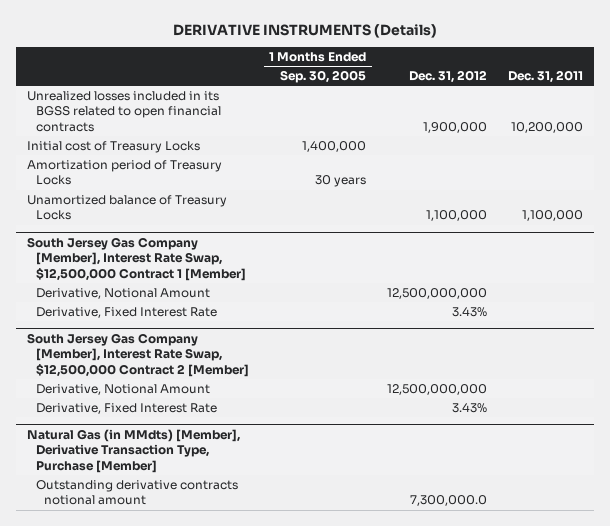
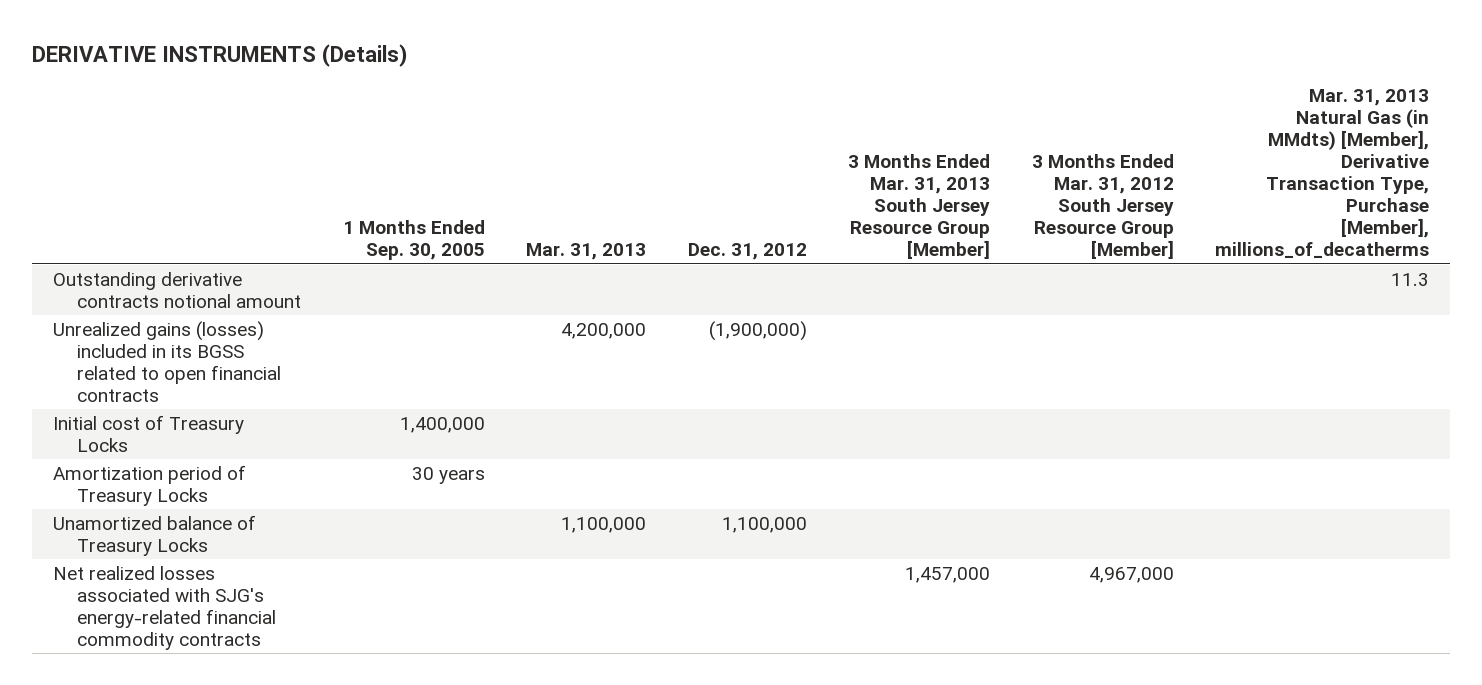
- | 1 Months Ended Sep. 30, 2005 | Dec. 31, 2012 | Dec. 31, 2011
+ | 1 Months Ended Sep. 30, 2005 | Mar. 31, 2013 | Dec. 31, 2012 | 3 Months Ended Mar. 31, 2013 South Jersey Resource Group [Member] | 3 Months Ended Mar. 31, 2012 South Jersey Resource Group [Member] | Mar. 31, 2013 Natural Gas (in MMdts) [Member], Derivative Transaction Type, Purchase [Member], millions_of_decatherms
- Unrealized losses included in its BGSS related to open financial contracts | | 1,900,000 | 10,200,000
+ Outstanding derivative contracts notional amount | | | | | | 11.3
+ Unrealized gains (losses) included in its BGSS related to open financial contracts | | 4,200,000 | (1,900,000) | | |
- South Jersey Gas Company [Member], Interest Rate Swap, $12,500,000 Contract 1 [Member]
- Derivative, Notional Amount | | 12,500,000,000 |
- Derivative, Fixed Interest Rate | | 3.43% |
- South Jersey Gas Company [Member], Interest Rate Swap, $12,500,000 Contract 2 [Member]
- Derivative, Notional Amount | | 12,500,000,000 |
- Derivative, Fixed Interest Rate | | 3.43% |
- Natural Gas (in MMdts) [Member], Derivative Transaction Type, Purchase [Member]
- Outstanding derivative contracts notional amount | | 7,300,000.0 |
+ Net realized losses associated with SJG's energy-related financial commodity contracts | | | | 1,457,000 | 4,967,000 |

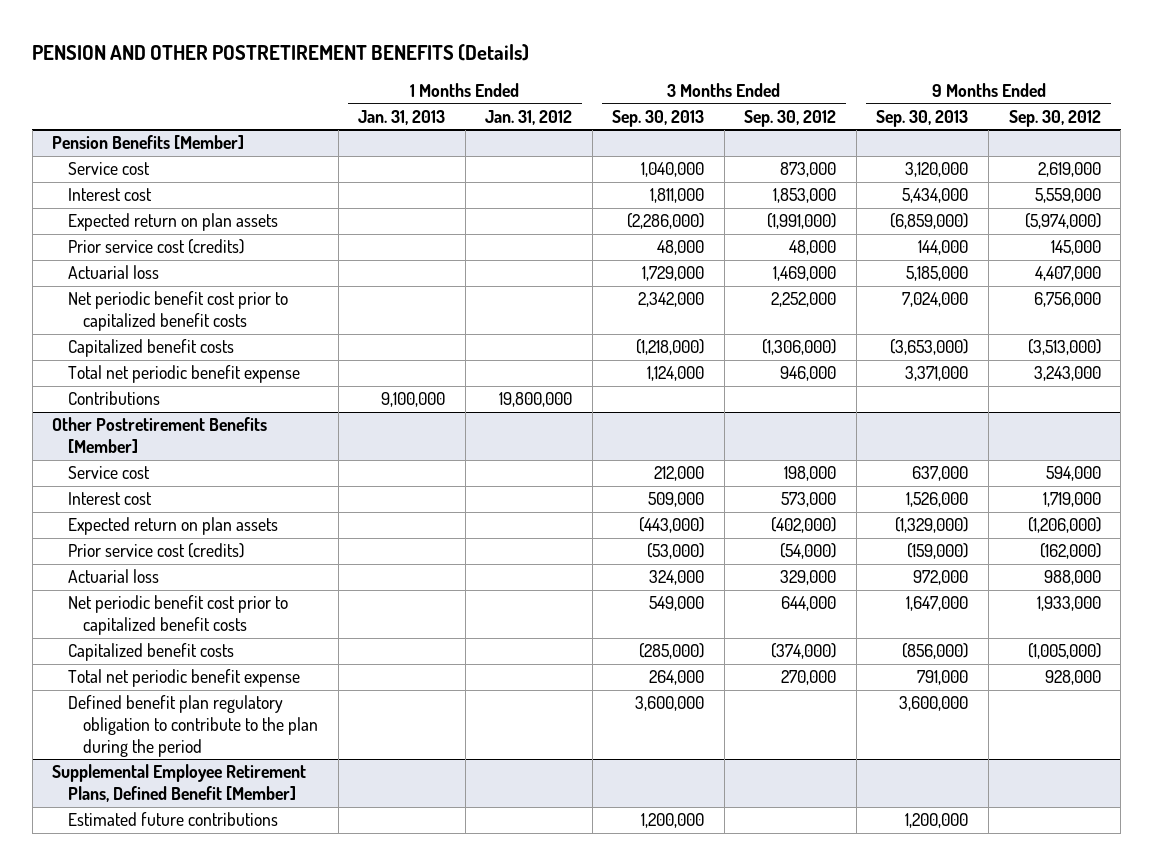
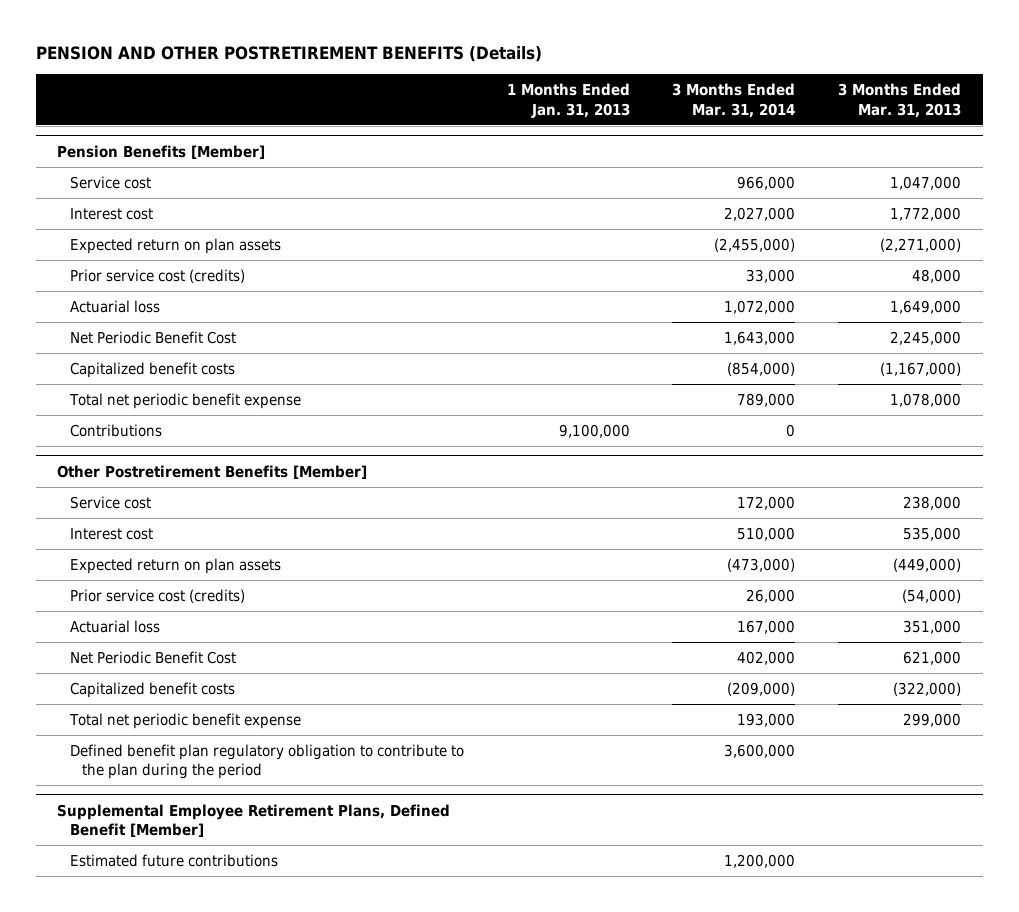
- | 1 Months Ended Jan. 31, 2013 | 1 Months Ended Jan. 31, 2012 | 3 Months Ended Sep. 30, 2013 | 3 Months Ended Sep. 30, 2012 | 9 Months Ended Sep. 30, 2013 | 9 Months Ended Sep. 30, 2012
+ | 1 Months Ended Jan. 31, 2013 | 3 Months Ended Mar. 31, 2014 | 3 Months Ended Mar. 31, 2013
@ Pension Benefits [Member]
- Net periodic benefit cost prior to capitalized benefit costs | | | 2,342,000 | 2,252,000 | 7,024,000 | 6,756,000
+ Net Periodic Benefit Cost | | 1,643,000 | 2,245,000
@ Other Postretirement Benefits [Member]
- Net periodic benefit cost prior to capitalized benefit costs | | | 549,000 | 644,000 | 1,647,000 | 1,933,000
+ Net Periodic Benefit Cost | | 402,000 | 621,000

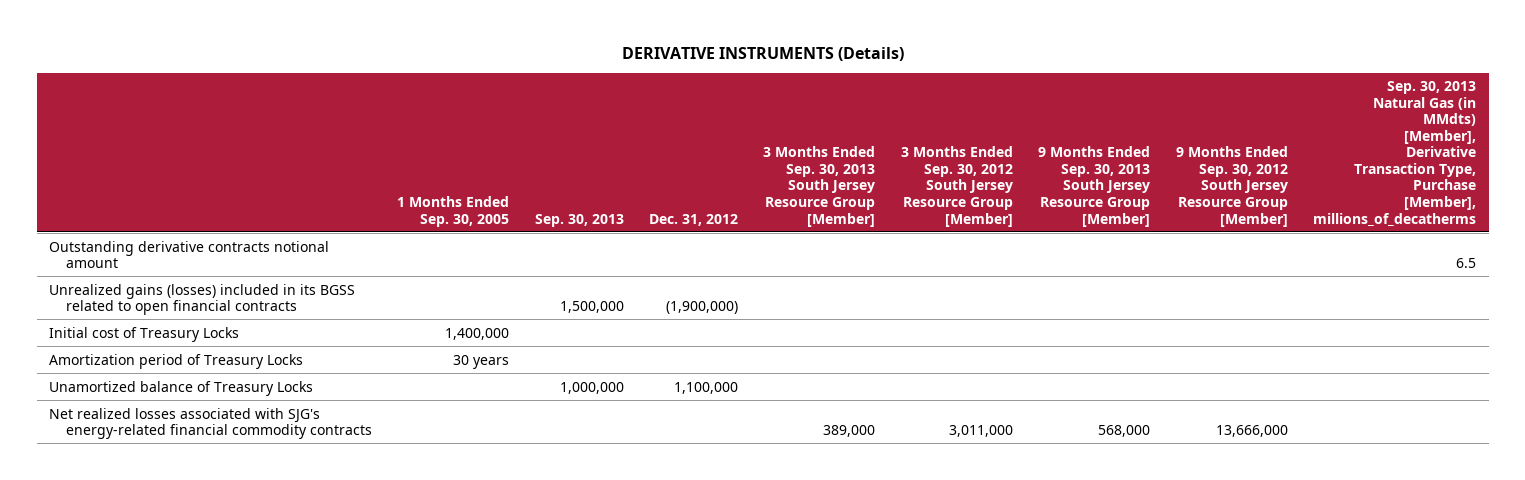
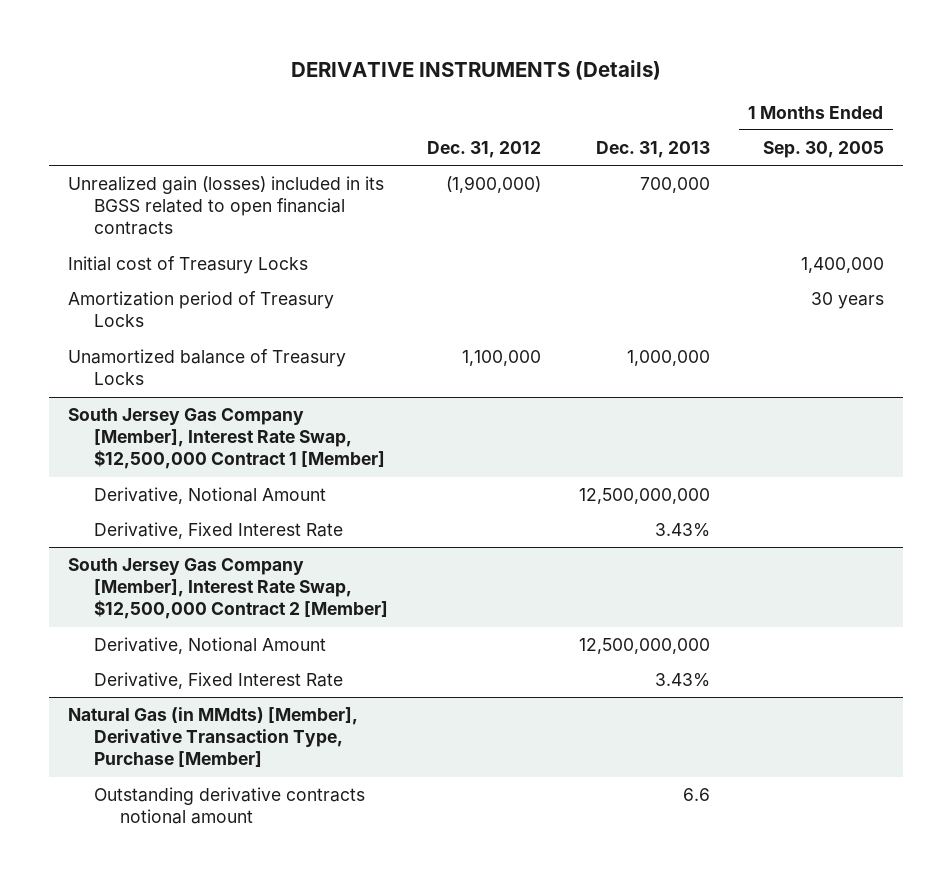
- | 1 Months Ended Sep. 30, 2005 | Sep. 30, 2013 | Dec. 31, 2012 | 3 Months Ended Sep. 30, 2013 South Jersey Resource Group [Member] | 3 Months Ended Sep. 30, 2012 South Jersey Resource Group [Member] | 9 Months Ended Sep. 30, 2013 South Jersey Resource Group [Member] | 9 Months Ended Sep. 30, 2012 South Jersey Resource Group [Member] | Sep. 30, 2013 Natural Gas (in MMdts) [Member], Derivative Transaction Type, Purchase [Member], millions_of_decatherms
+ | Dec. 31, 2012 | Dec. 31, 2013 | 1 Months Ended Sep. 30, 2005
- Outstanding derivative contracts notional amount | | | | | | | | 6.5
- Unrealized gains (losses) included in its BGSS related to open financial contracts | | 1,500,000 | (1,900,000) | | | | |
+ Unrealized gain (losses) included in its BGSS related to open financial contracts | (1,900,000) | 700,000 |
- Net realized losses associated with SJG's energy-related financial commodity contracts | | | | 389,000 | 3,011,000 | 568,000 | 13,666,000 |
+ South Jersey Gas Company [Member], Interest Rate Swap, $12,500,000 Contract 1 [Member]
+ Derivative, Notional Amount | | 12,500,000,000 |
+ Derivative, Fixed Interest Rate | | 3.43% |
+ South Jersey Gas Company [Member], Interest Rate Swap, $12,500,000 Contract 2 [Member]
+ Derivative, Notional Amount | | 12,500,000,000 |
+ Derivative, Fixed Interest Rate | | 3.43% |
+ Natural Gas (in MMdts) [Member], Derivative Transaction Type, Purchase [Member]
+ Outstanding derivative contracts notional amount | | 6.6 |

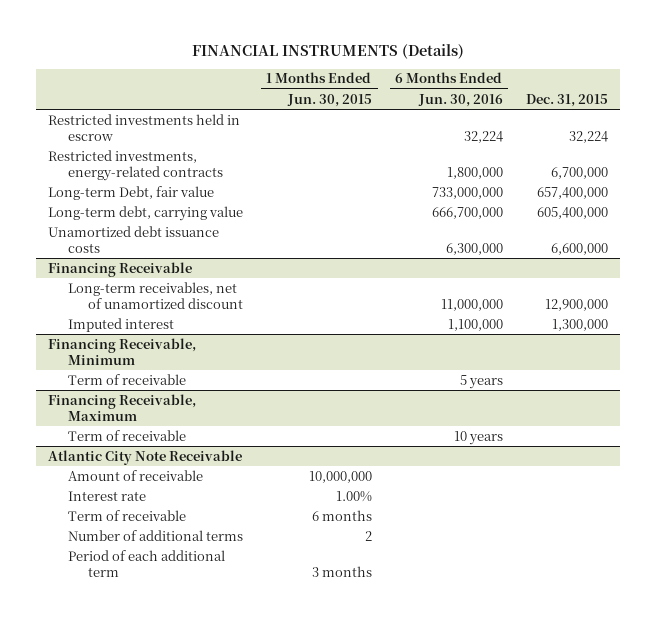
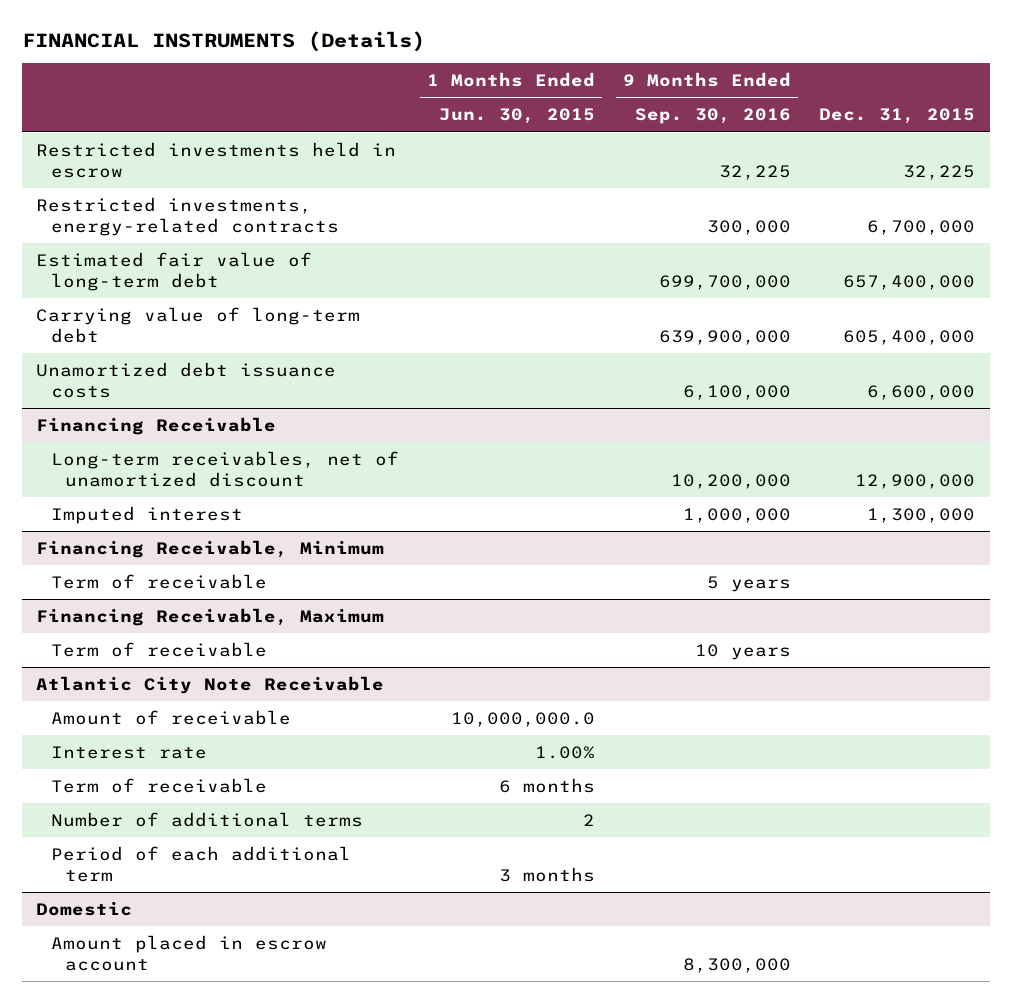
- | 1 Months Ended Jun. 30, 2015 | 6 Months Ended Jun. 30, 2016 | Dec. 31, 2015
+ | 1 Months Ended Jun. 30, 2015 | 9 Months Ended Sep. 30, 2016 | Dec. 31, 2015
- Restricted investments held in escrow | | 32,224 | 32,224
+ Restricted investments held in escrow | | 32,225 | 32,225
- Long-term Debt, fair value | | 733,000,000 | 657,400,000
- Long-term debt, carrying value | | 666,700,000 | 605,400,000
+ Estimated fair value of long-term debt | | 699,700,000 | 657,400,000
+ Carrying value of long-term debt | | 639,900,000 | 605,400,000
@ Atlantic City Note Receivable
- Amount of receivable | 10,000,000 | |
+ Amount of receivable | 10,000,000.0 | |
+ Domestic
+ Amount placed in escrow account | | 8,300,000 |

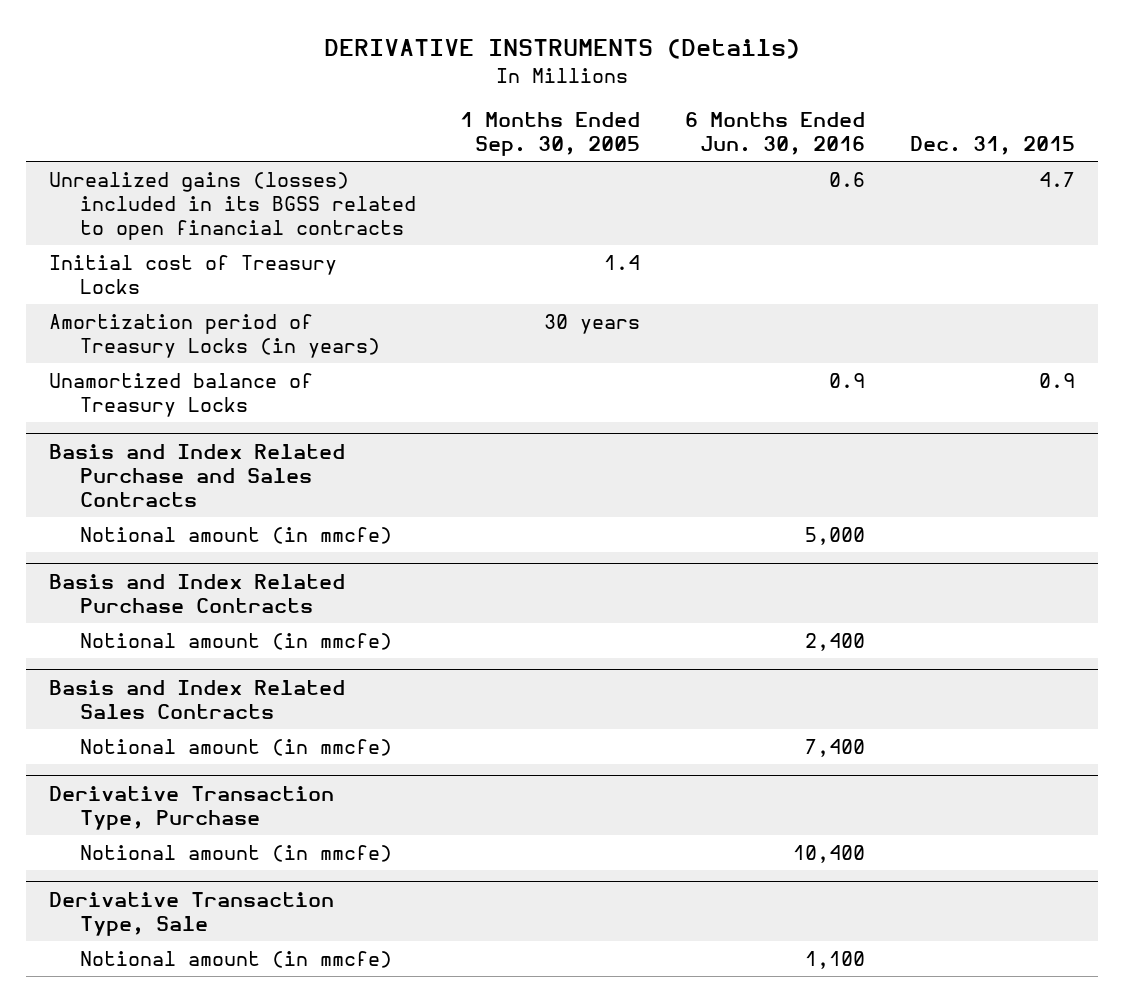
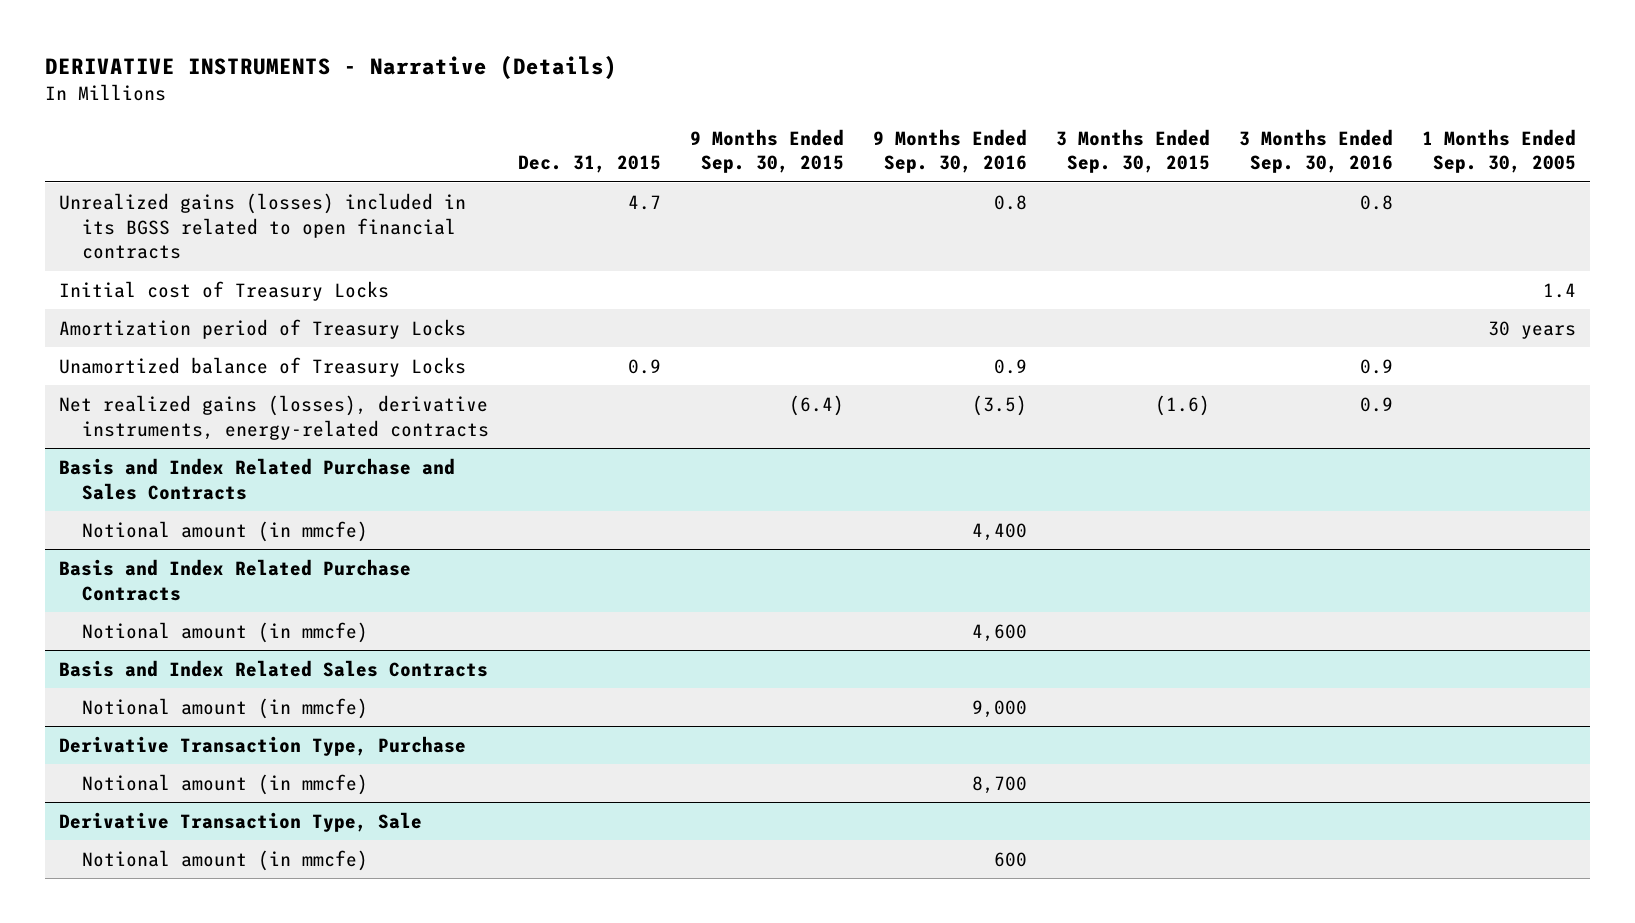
- DERIVATIVE INSTRUMENTS (Details)
+ DERIVATIVE INSTRUMENTS - Narrative (Details)
- | 1 Months Ended Sep. 30, 2005 | 6 Months Ended Jun. 30, 2016 | Dec. 31, 2015
+ | Dec. 31, 2015 | 9 Months Ended Sep. 30, 2015 | 9 Months Ended Sep. 30, 2016 | 3 Months Ended Sep. 30, 2015 | 3 Months Ended Sep. 30, 2016 | 1 Months Ended Sep. 30, 2005
- Amortization period of Treasury Locks (in years) | 30 years | |
+ Amortization period of Treasury Locks | | | | | | 30 years
+ Net realized gains (losses), derivative instruments, energy-related contracts | | (6.4) | (3.5) | (1.6) | 0.9 |

